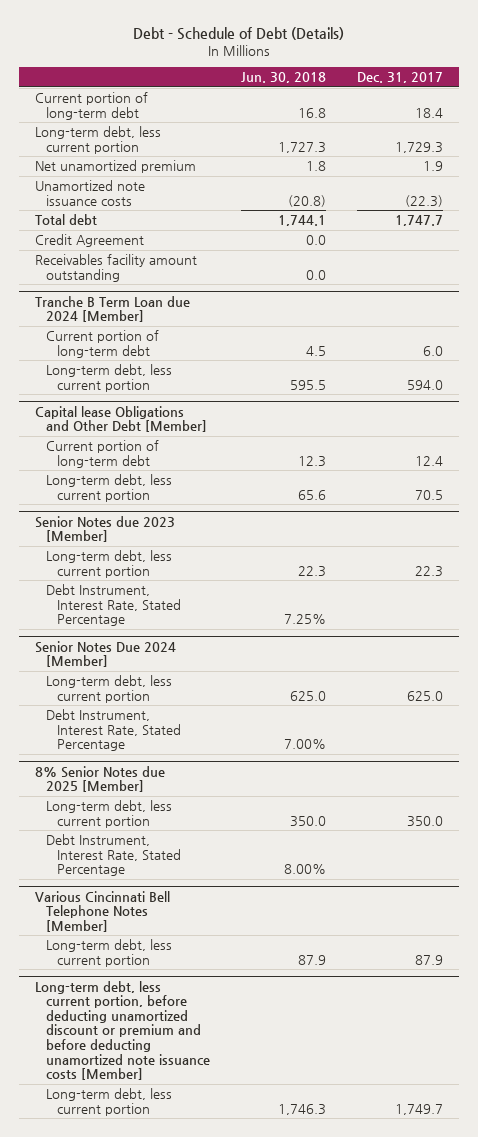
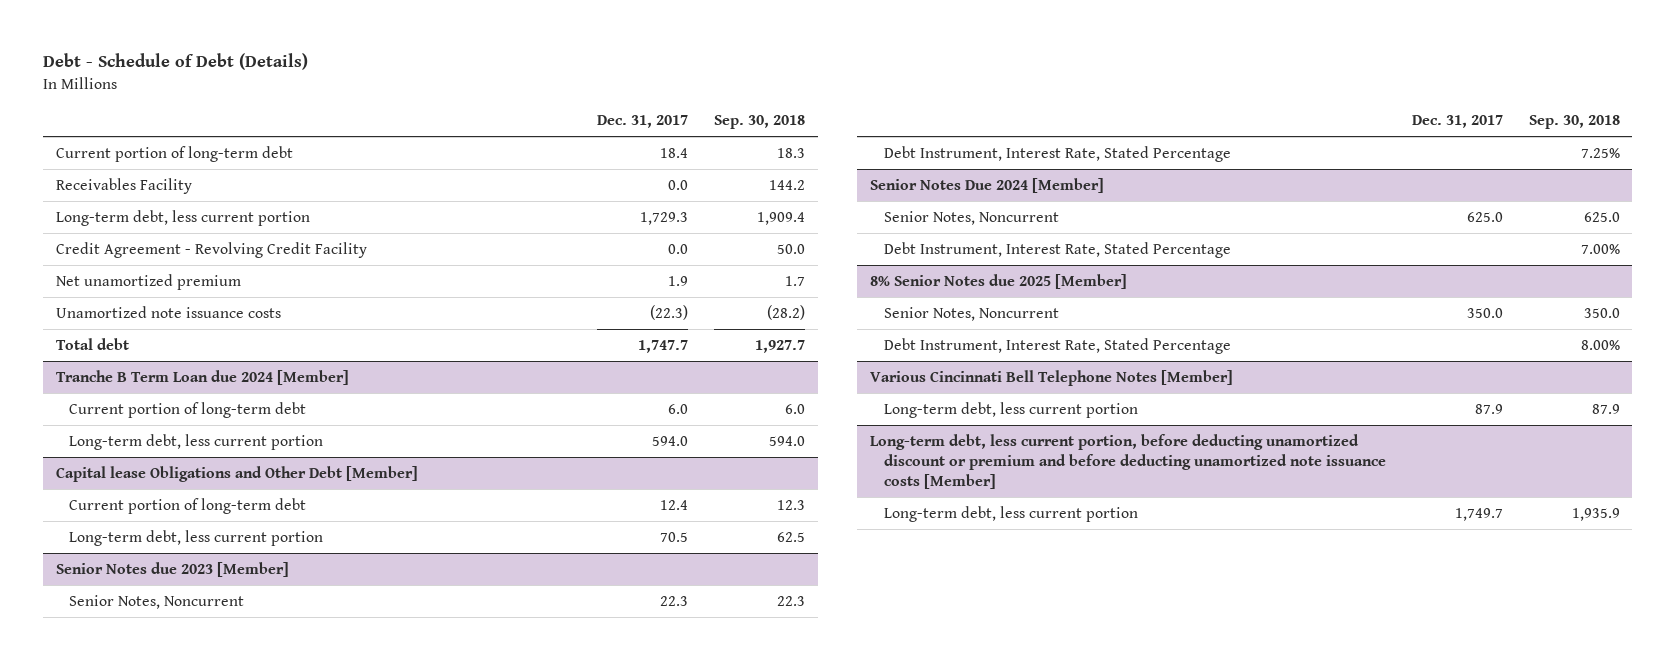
- | Jun. 30, 2018 | Dec. 31, 2017
+ | Dec. 31, 2017 | Sep. 30, 2018
+ Receivables Facility | 0.0 | 144.2
+ Credit Agreement - Revolving Credit Facility | 0.0 | 50.0
- Credit Agreement | 0.0 |
- Receivables facility amount outstanding | 0.0 |
@ Senior Notes due 2023 [Member]
- Long-term debt, less current portion | 22.3 | 22.3
+ Senior Notes, Noncurrent | 22.3 | 22.3
@ Senior Notes Due 2024 [Member]
- Long-term debt, less current portion | 625.0 | 625.0
+ Senior Notes, Noncurrent | 625.0 | 625.0
@ 8% Senior Notes due 2025 [Member]
- Long-term debt, less current portion | 350.0 | 350.0
+ Senior Notes, Noncurrent | 350.0 | 350.0

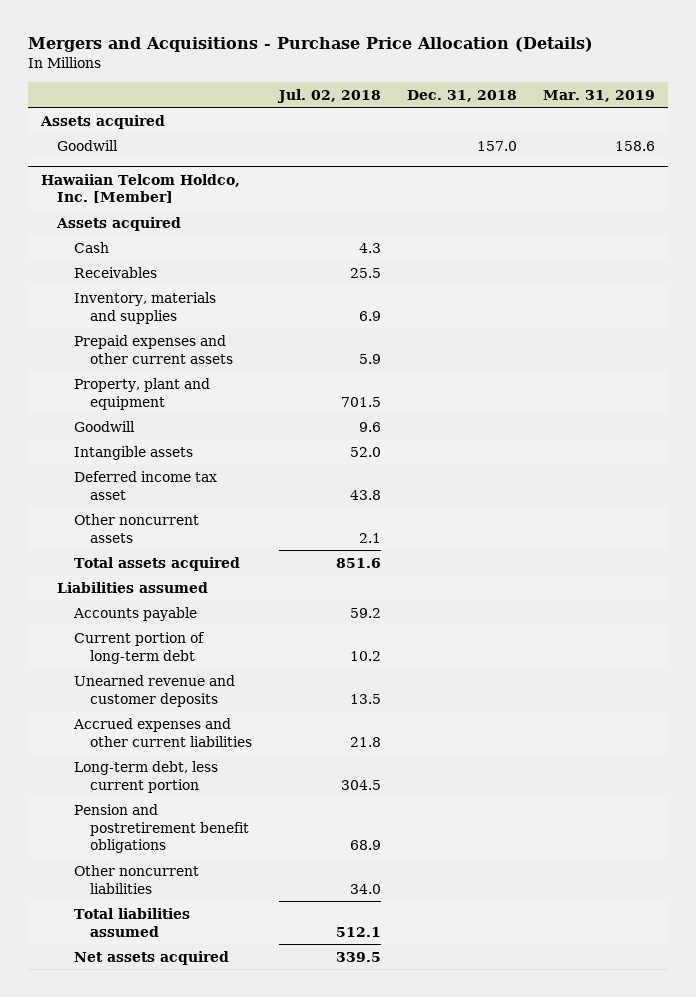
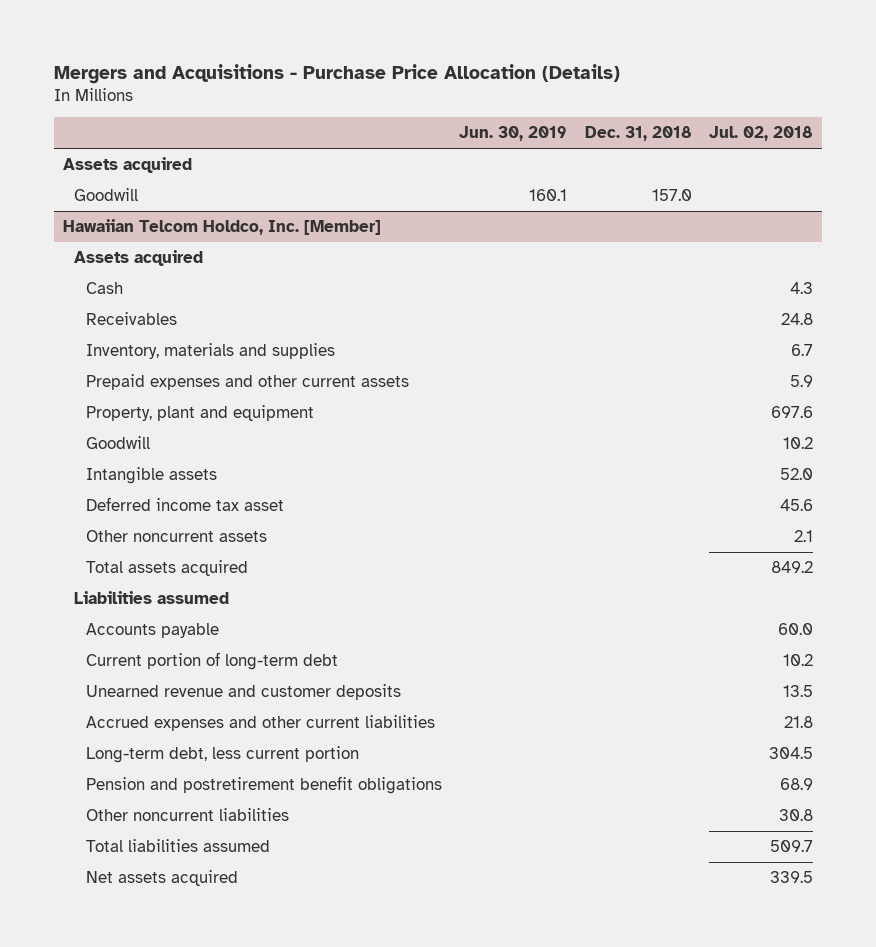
- | Jul. 02, 2018 | Dec. 31, 2018 | Mar. 31, 2019
+ | Jun. 30, 2019 | Dec. 31, 2018 | Jul. 02, 2018
@ Hawaiian Telcom Holdco, Inc. [Member]
- Receivables | 25.5 | |
- Inventory, materials and supplies | 6.9 | |
+ Receivables | | | 24.8
+ Inventory, materials and supplies | | | 6.7
- Property, plant and equipment | 701.5 | |
- Goodwill | 9.6 | |
+ Property, plant and equipment | | | 697.6
+ Goodwill | | | 10.2
- Deferred income tax asset | 43.8 | |
+ Deferred income tax asset | | | 45.6
- Total assets acquired | 851.6 | |
+ Total assets acquired | | | 849.2
- Accounts payable | 59.2 | |
+ Accounts payable | | | 60.0
- Other noncurrent liabilities | 34.0 | |
- Total liabilities assumed | 512.1 | |
+ Other noncurrent liabilities | | | 30.8
+ Total liabilities assumed | | | 509.7

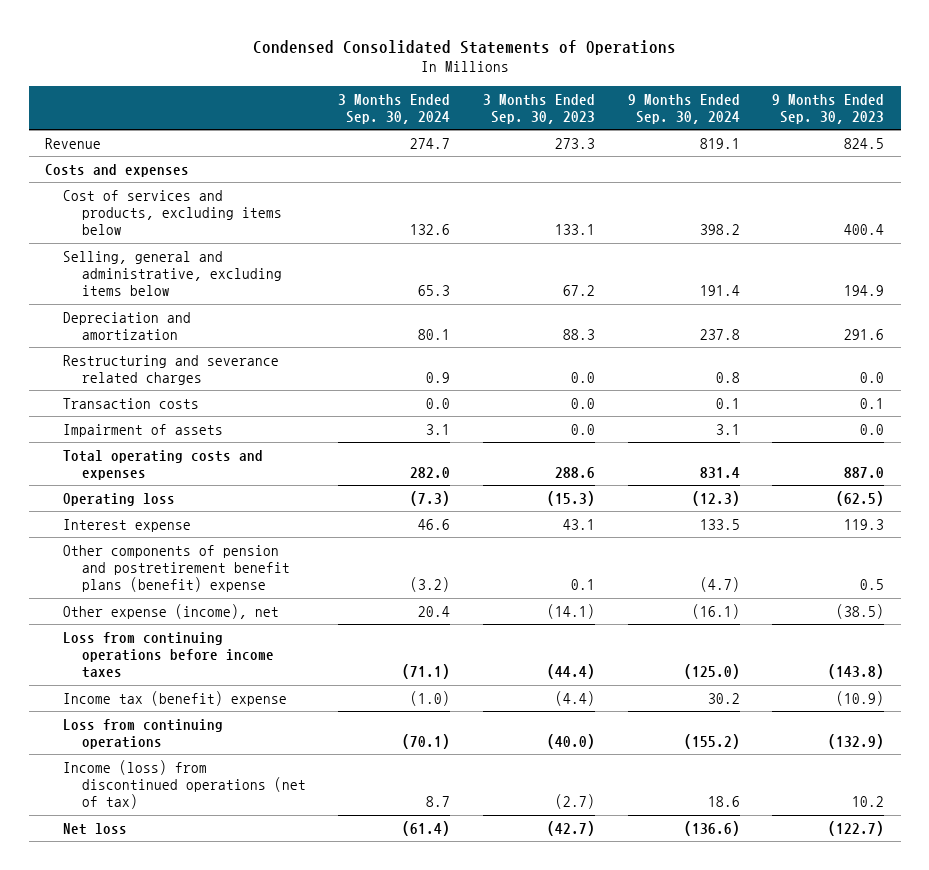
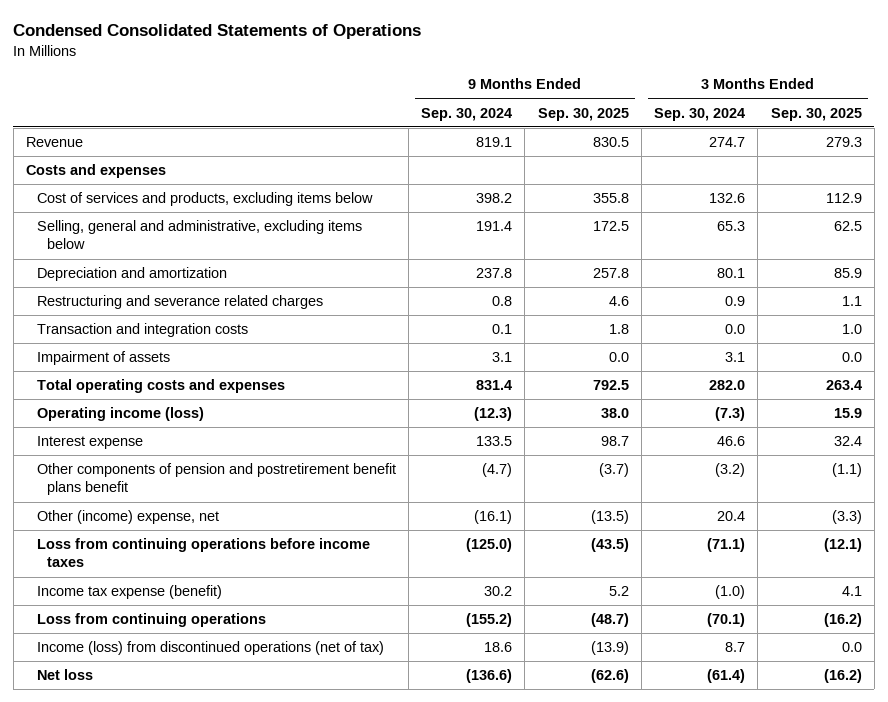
- | 3 Months Ended Sep. 30, 2024 | 3 Months Ended Sep. 30, 2023 | 9 Months Ended Sep. 30, 2024 | 9 Months Ended Sep. 30, 2023
+ | 9 Months Ended Sep. 30, 2024 | 9 Months Ended Sep. 30, 2025 | 3 Months Ended Sep. 30, 2024 | 3 Months Ended Sep. 30, 2025
- Transaction costs | 0.0 | 0.0 | 0.1 | 0.1
+ Transaction and integration costs | 0.1 | 1.8 | 0.0 | 1.0
- Operating loss | (7.3) | (15.3) | (12.3) | (62.5)
+ Operating income (loss) | (12.3) | 38.0 | (7.3) | 15.9
- Other components of pension and postretirement benefit plans (benefit) expense | (3.2) | 0.1 | (4.7) | 0.5
- Other expense (income), net | 20.4 | (14.1) | (16.1) | (38.5)
+ Other components of pension and postretirement benefit plans benefit | (4.7) | (3.7) | (3.2) | (1.1)
+ Other (income) expense, net | (16.1) | (13.5) | 20.4 | (3.3)
- Income tax (benefit) expense | (1.0) | (4.4) | 30.2 | (10.9)
+ Income tax expense (benefit) | 30.2 | 5.2 | (1.0) | 4.1

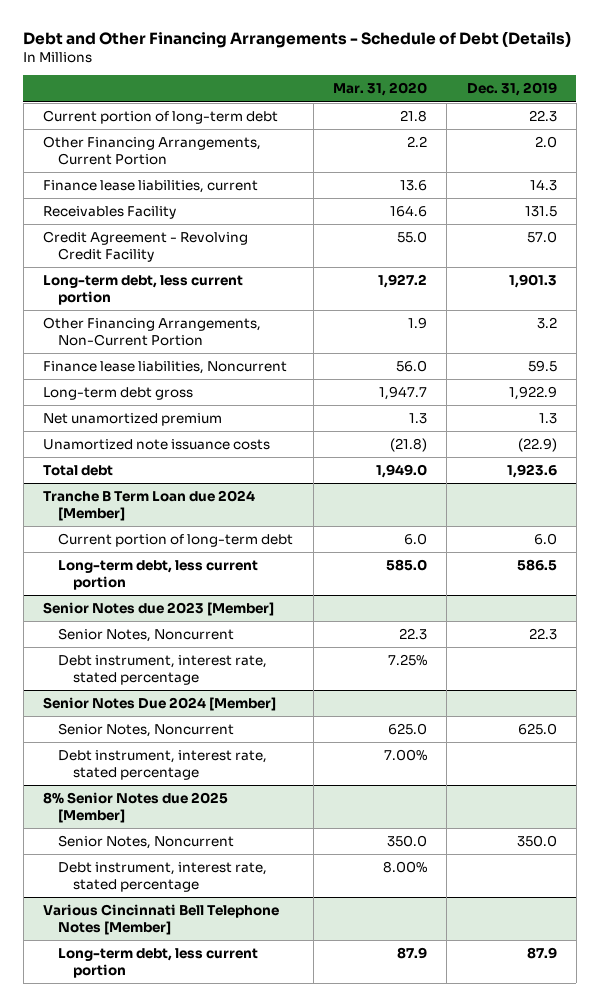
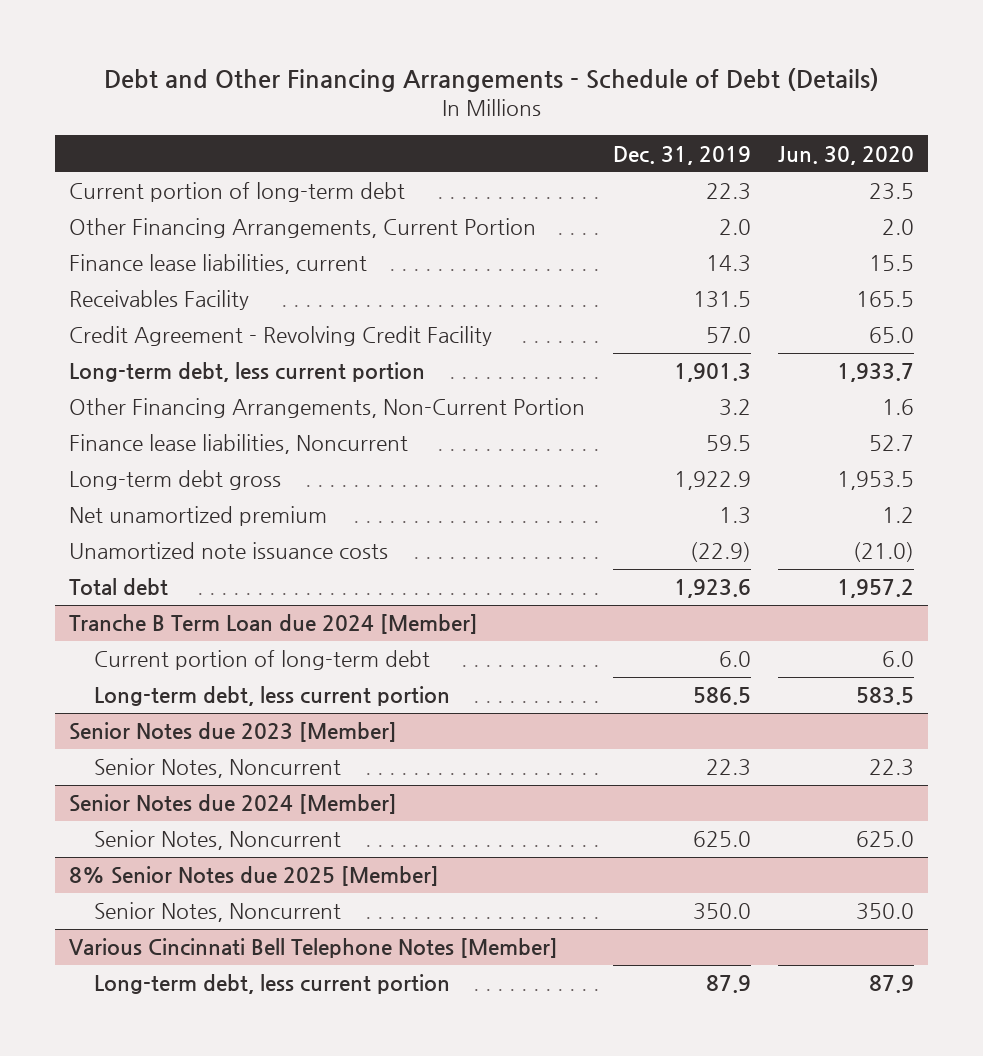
- | Mar. 31, 2020 | Dec. 31, 2019
+ | Dec. 31, 2019 | Jun. 30, 2020
@ Senior Notes due 2023 [Member]
- Debt instrument, interest rate, stated percentage | 7.25% |
- Senior Notes Due 2024 [Member]
+ Senior Notes due 2024 [Member]
- Debt instrument, interest rate, stated percentage | 7.00% |
@ 8% Senior Notes due 2025 [Member]
- Debt instrument, interest rate, stated percentage | 8.00% |

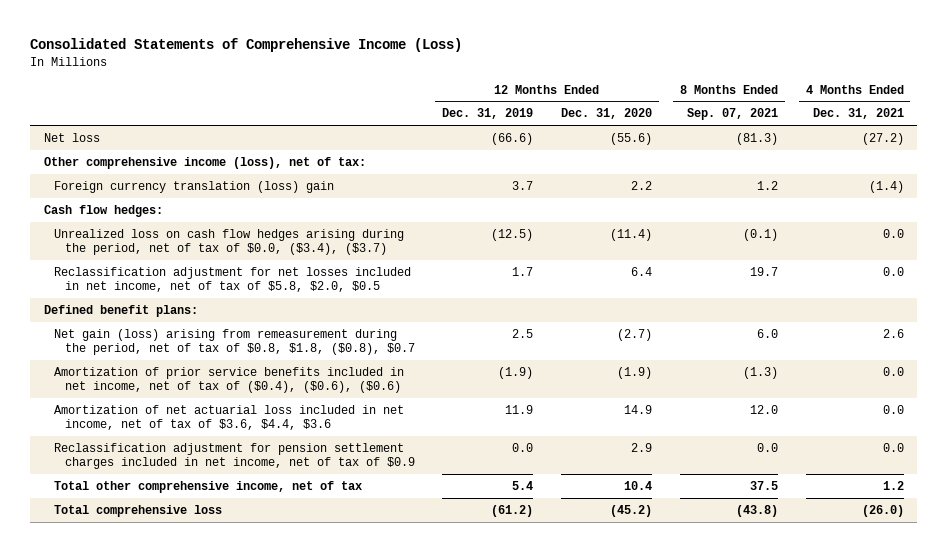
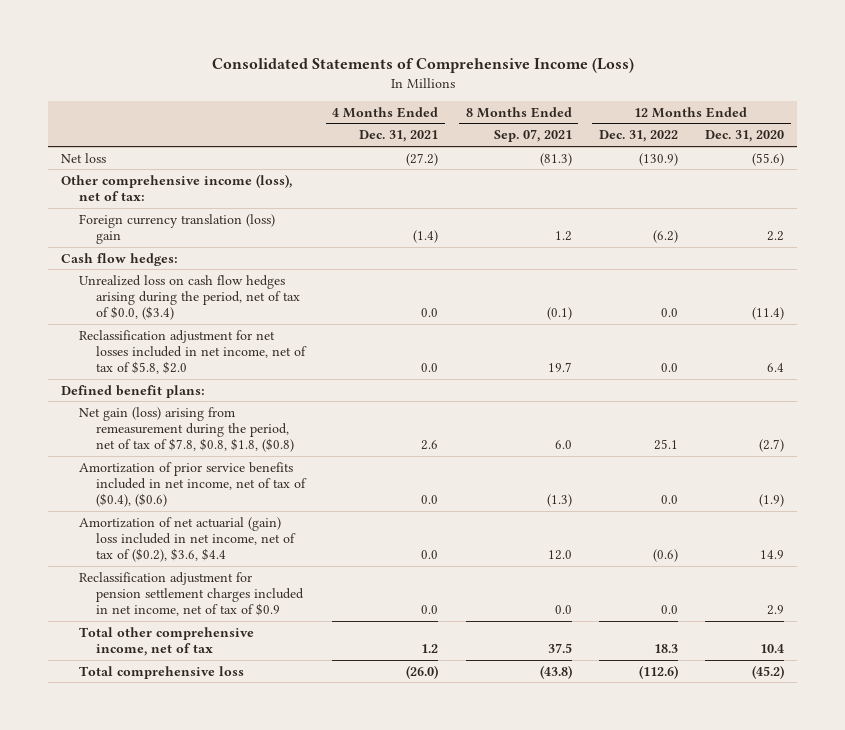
- | 12 Months Ended Dec. 31, 2019 | 12 Months Ended Dec. 31, 2020 | 8 Months Ended Sep. 07, 2021 | 4 Months Ended Dec. 31, 2021
+ | 4 Months Ended Dec. 31, 2021 | 8 Months Ended Sep. 07, 2021 | 12 Months Ended Dec. 31, 2022 | 12 Months Ended Dec. 31, 2020
- Unrealized loss on cash flow hedges arising during the period, net of tax of $0.0, ($3.4), ($3.7) | (12.5) | (11.4) | (0.1) | 0.0
- Reclassification adjustment for net losses included in net income, net of tax of $5.8, $2.0, $0.5 | 1.7 | 6.4 | 19.7 | 0.0
+ Unrealized loss on cash flow hedges arising during the period, net of tax of $0.0, ($3.4) | 0.0 | (0.1) | 0.0 | (11.4)
+ Reclassification adjustment for net losses included in net income, net of tax of $5.8, $2.0 | 0.0 | 19.7 | 0.0 | 6.4
- Net gain (loss) arising from remeasurement during the period, net of tax of $0.8, $1.8, ($0.8), $0.7 | 2.5 | (2.7) | 6.0 | 2.6
- Amortization of prior service benefits included in net income, net of tax of ($0.4), ($0.6), ($0.6) | (1.9) | (1.9) | (1.3) | 0.0
- Amortization of net actuarial loss included in net income, net of tax of $3.6, $4.4, $3.6 | 11.9 | 14.9 | 12.0 | 0.0
+ Net gain (loss) arising from remeasurement during the period, net of tax of $7.8, $0.8, $1.8, ($0.8) | 2.6 | 6.0 | 25.1 | (2.7)
+ Amortization of prior service benefits included in net income, net of tax of ($0.4), ($0.6) | 0.0 | (1.3) | 0.0 | (1.9)
+ Amortization of net actuarial (gain) loss included in net income, net of tax of ($0.2), $3.6, $4.4 | 0.0 | 12.0 | (0.6) | 14.9

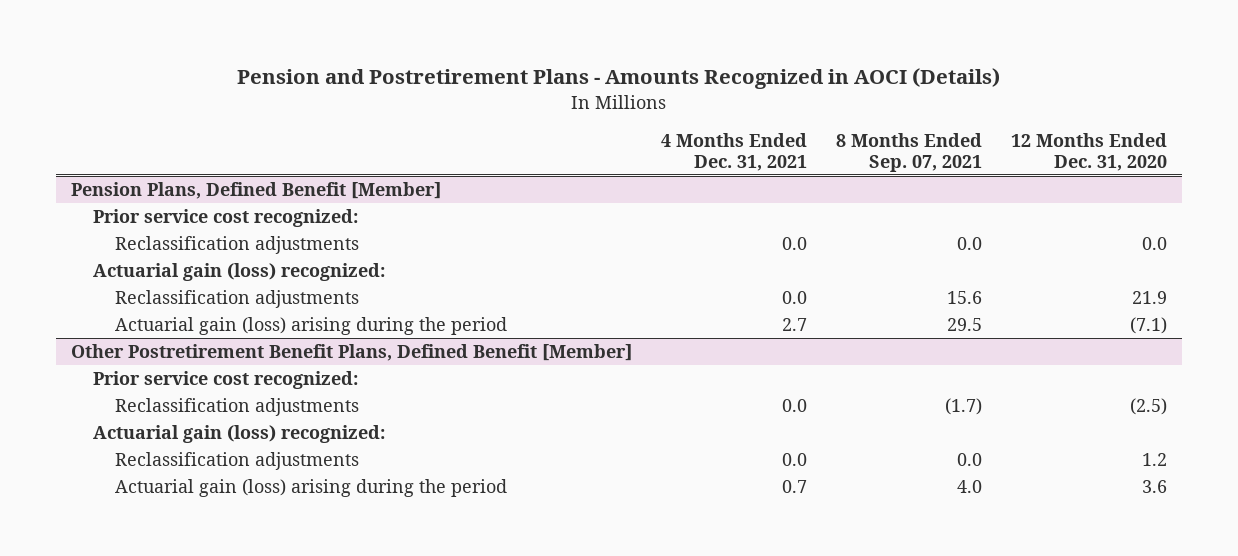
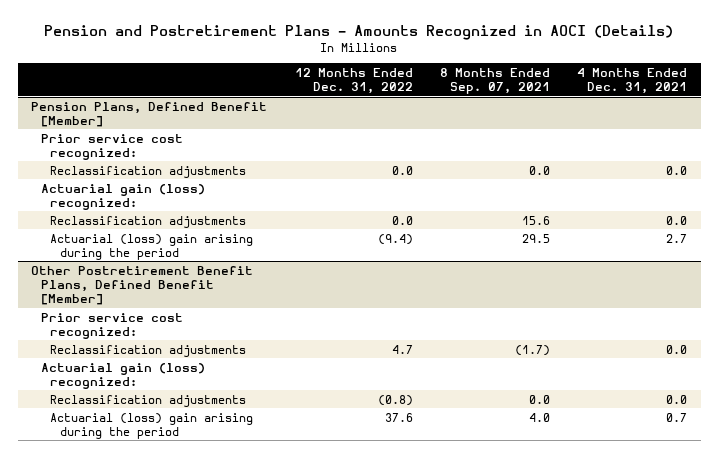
- | 4 Months Ended Dec. 31, 2021 | 8 Months Ended Sep. 07, 2021 | 12 Months Ended Dec. 31, 2020
+ | 12 Months Ended Dec. 31, 2022 | 8 Months Ended Sep. 07, 2021 | 4 Months Ended Dec. 31, 2021
@ Pension Plans, Defined Benefit [Member]
- Actuarial gain (loss) arising during the period | 2.7 | 29.5 | (7.1)
+ Actuarial (loss) gain arising during the period | (9.4) | 29.5 | 2.7
@ Other Postretirement Benefit Plans, Defined Benefit [Member]
- Actuarial gain (loss) arising during the period | 0.7 | 4.0 | 3.6
+ Actuarial (loss) gain arising during the period | 37.6 | 4.0 | 0.7

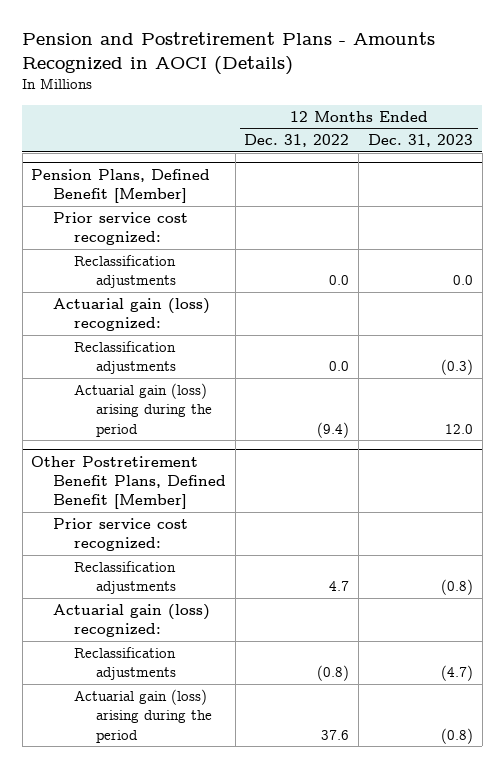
- | 12 Months Ended Dec. 31, 2022 | 8 Months Ended Sep. 07, 2021 | 4 Months Ended Dec. 31, 2021
+ | 12 Months Ended Dec. 31, 2022 | 12 Months Ended Dec. 31, 2023
@ Pension Plans, Defined Benefit [Member]
- Actuarial (loss) gain arising during the period | (9.4) | 29.5 | 2.7
+ Actuarial gain (loss) arising during the period | (9.4) | 12.0
@ Other Postretirement Benefit Plans, Defined Benefit [Member]
- Actuarial (loss) gain arising during the period | 37.6 | 4.0 | 0.7
+ Actuarial gain (loss) arising during the period | 37.6 | (0.8)

